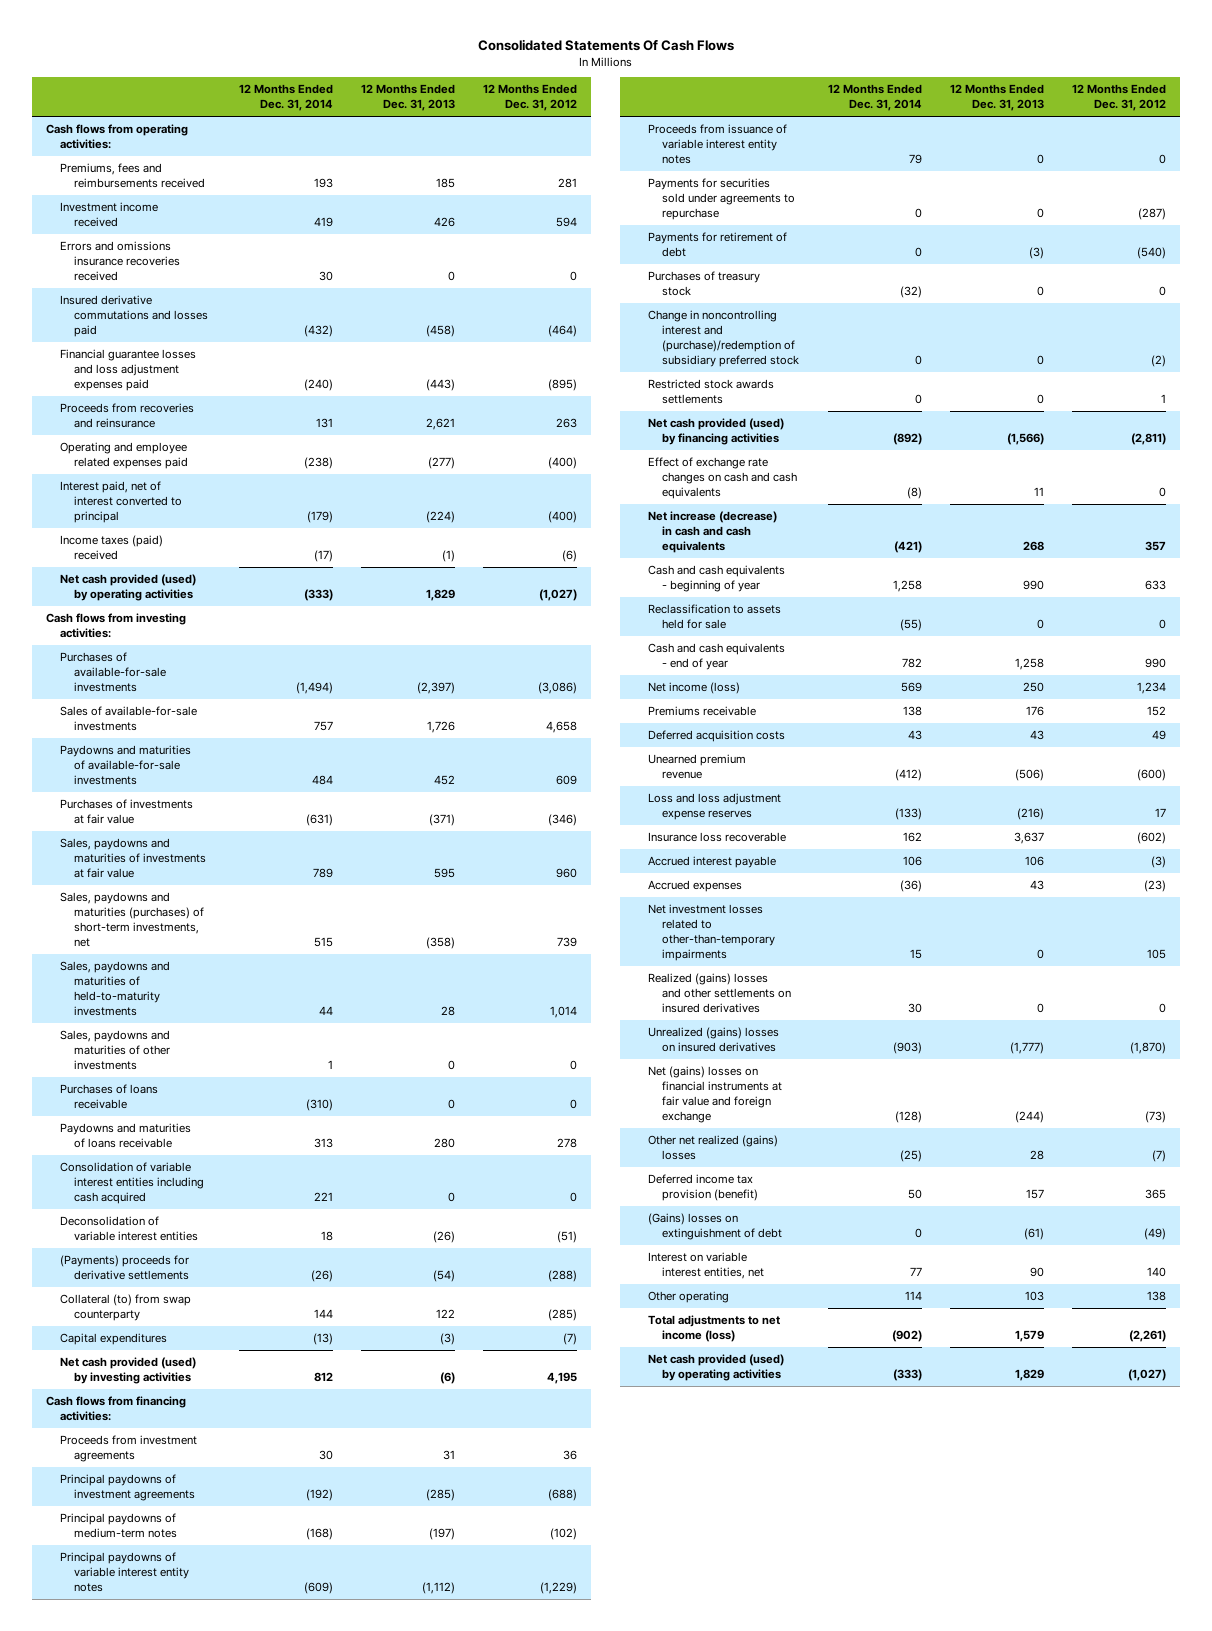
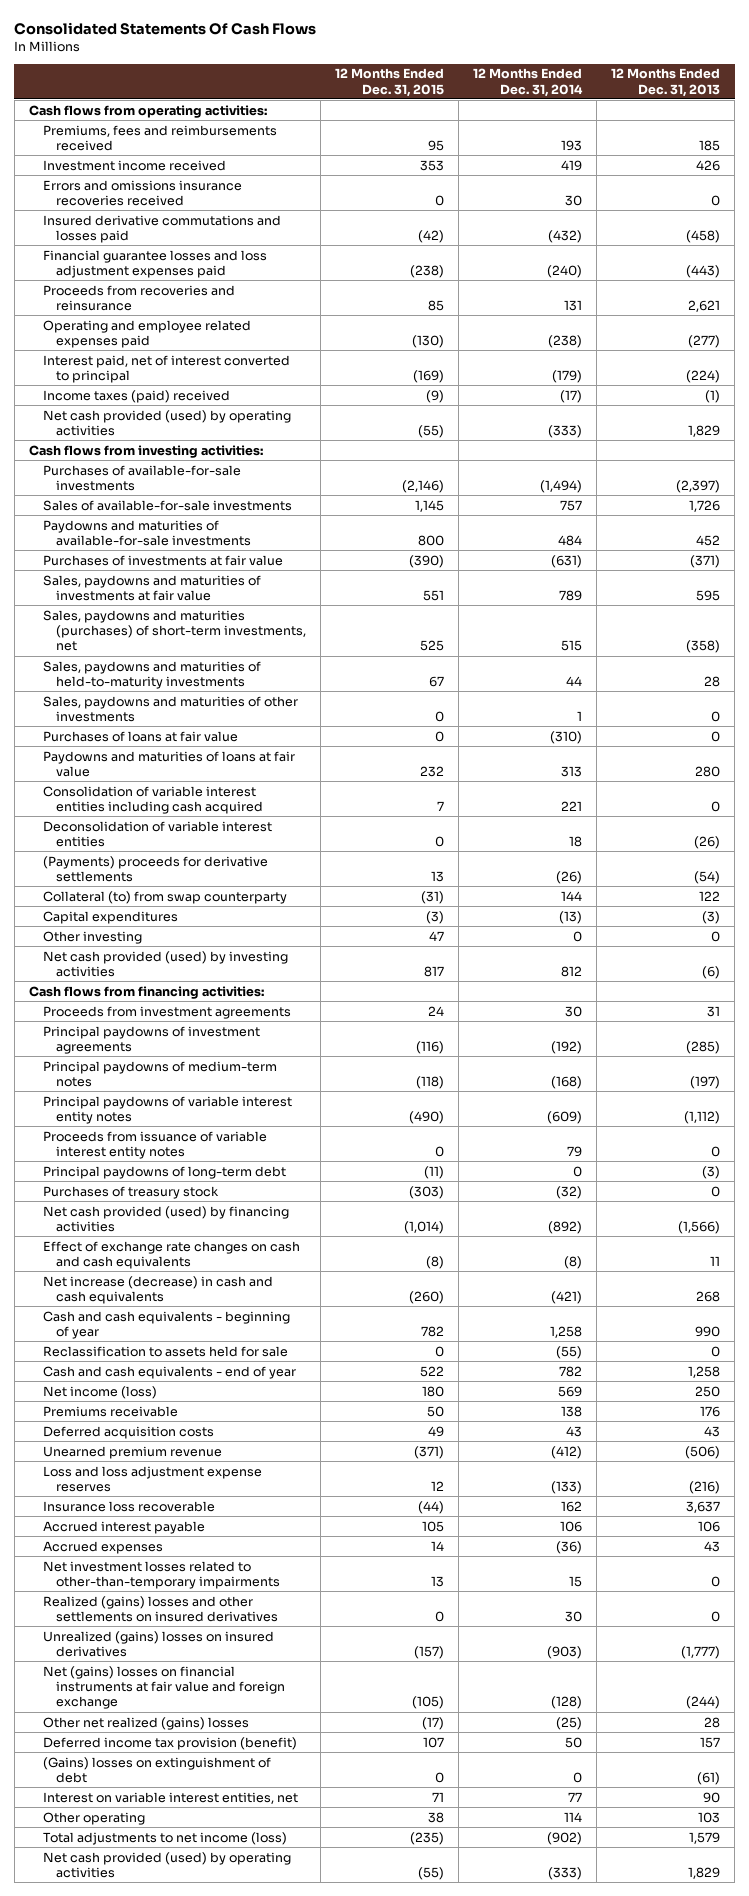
- | 12 Months Ended Dec. 31, 2014 | 12 Months Ended Dec. 31, 2013 | 12 Months Ended Dec. 31, 2012
+ | 12 Months Ended Dec. 31, 2015 | 12 Months Ended Dec. 31, 2014 | 12 Months Ended Dec. 31, 2013
- Purchases of loans receivable | (310) | 0 | 0
- Paydowns and maturities of loans receivable | 313 | 280 | 278
+ Purchases of loans at fair value | 0 | (310) | 0
+ Paydowns and maturities of loans at fair value | 232 | 313 | 280
+ Other investing | 47 | 0 | 0
- Payments for securities sold under agreements to repurchase | 0 | 0 | (287)
- Payments for retirement of debt | 0 | (3) | (540)
+ Principal paydowns of long-term debt | (11) | 0 | (3)
- Change in noncontrolling interest and (purchase)/redemption of subsidiary preferred stock | 0 | 0 | (2)
- Restricted stock awards settlements | 0 | 0 | 1

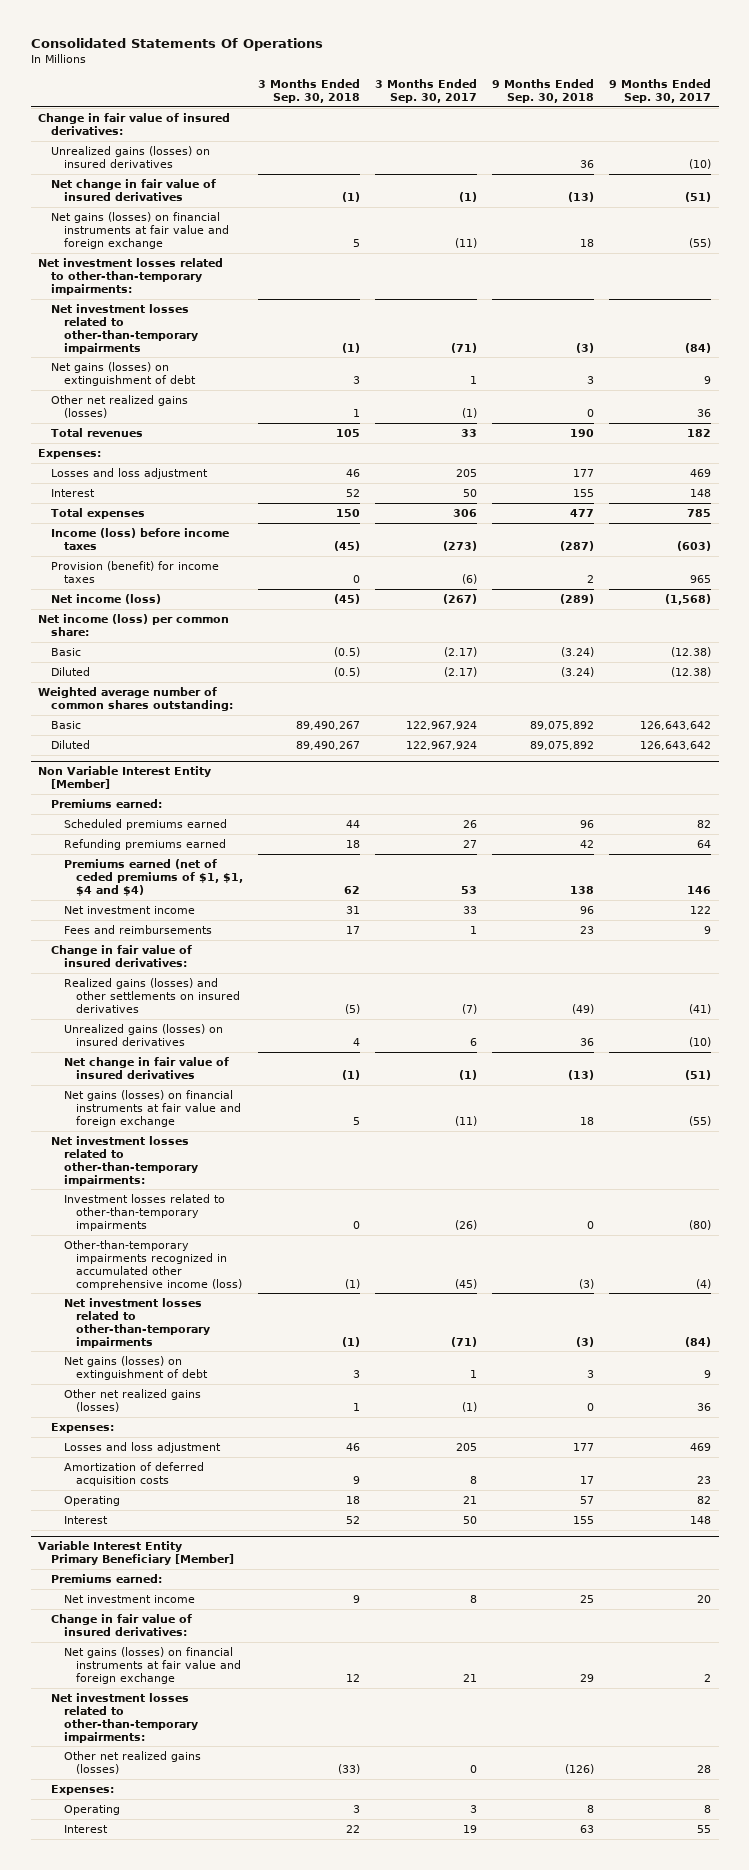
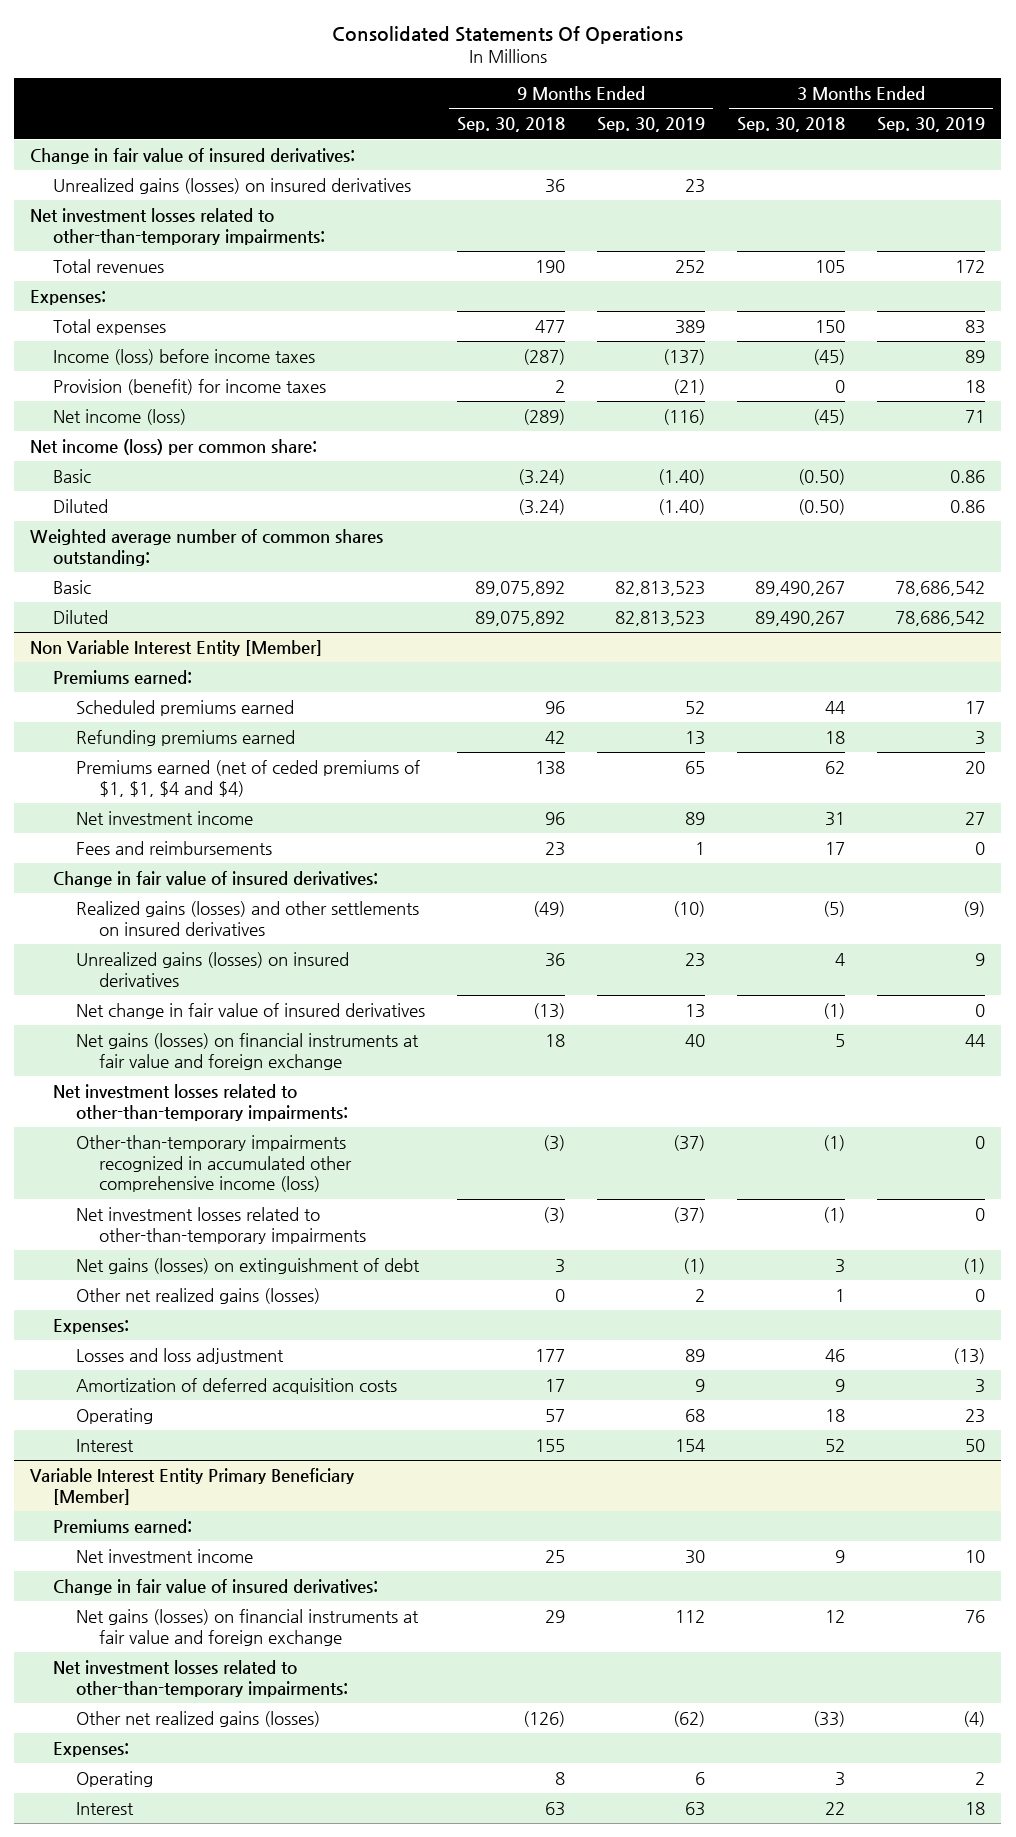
- | 3 Months Ended Sep. 30, 2018 | 3 Months Ended Sep. 30, 2017 | 9 Months Ended Sep. 30, 2018 | 9 Months Ended Sep. 30, 2017
+ | 9 Months Ended Sep. 30, 2018 | 9 Months Ended Sep. 30, 2019 | 3 Months Ended Sep. 30, 2018 | 3 Months Ended Sep. 30, 2019
- Net change in fair value of insured derivatives | (1) | (1) | (13) | (51)
- Net gains (losses) on financial instruments at fair value and foreign exchange | 5 | (11) | 18 | (55)
- Net investment losses related to other-than-temporary impairments | (1) | (71) | (3) | (84)
- Net gains (losses) on extinguishment of debt | 3 | 1 | 3 | 9
- Other net realized gains (losses) | 1 | (1) | 0 | 36
- Losses and loss adjustment | 46 | 205 | 177 | 469
- Interest | 52 | 50 | 155 | 148
- Basic | (0.5) | (2.17) | (3.24) | (12.38)
- Diluted | (0.5) | (2.17) | (3.24) | (12.38)
+ Basic | (3.24) | (1.40) | (0.50) | 0.86
+ Diluted | (3.24) | (1.40) | (0.50) | 0.86
@ Non Variable Interest Entity [Member]
- Investment losses related to other-than-temporary impairments | 0 | (26) | 0 | (80)

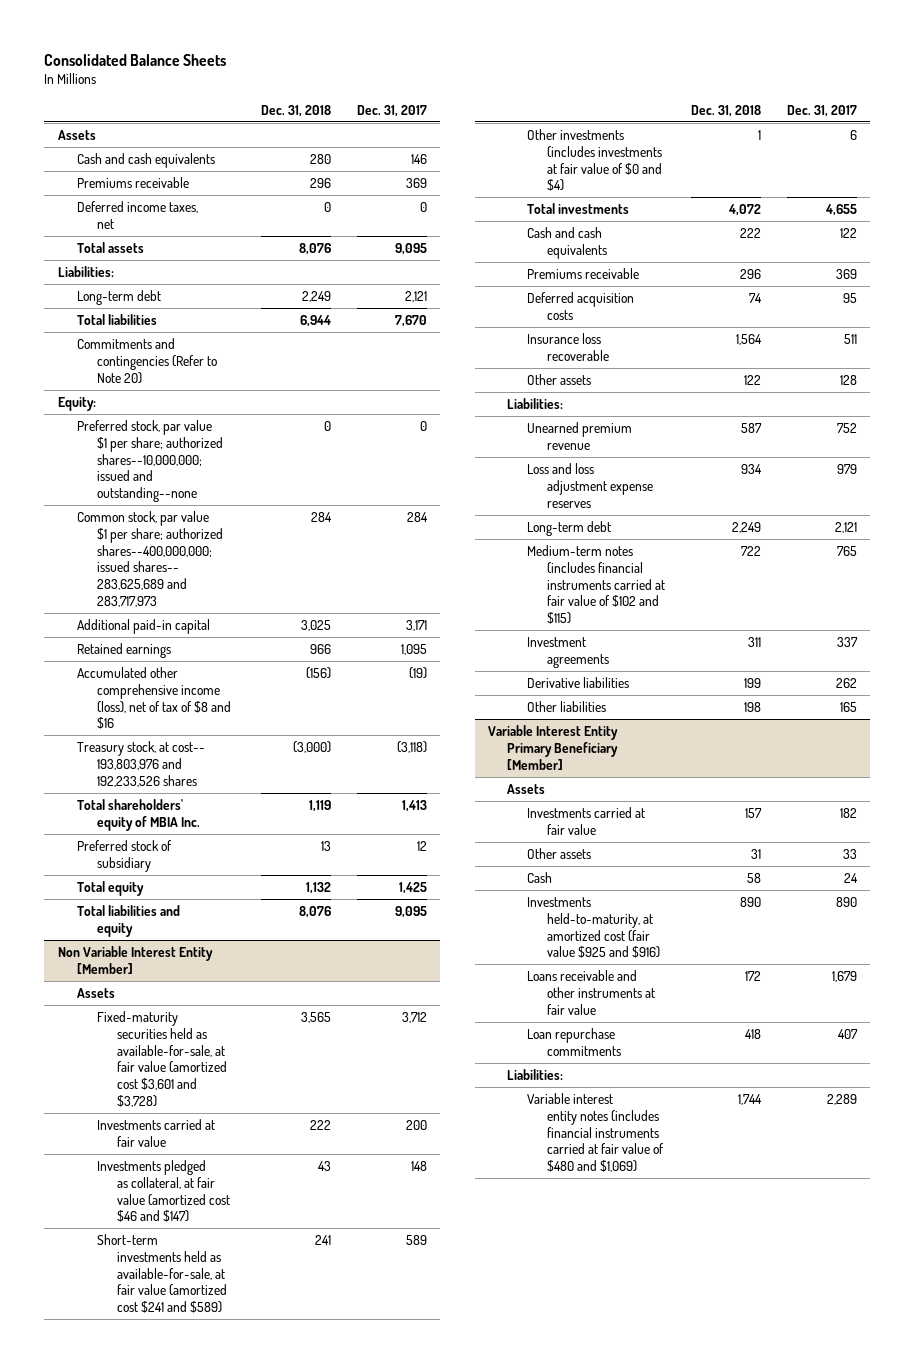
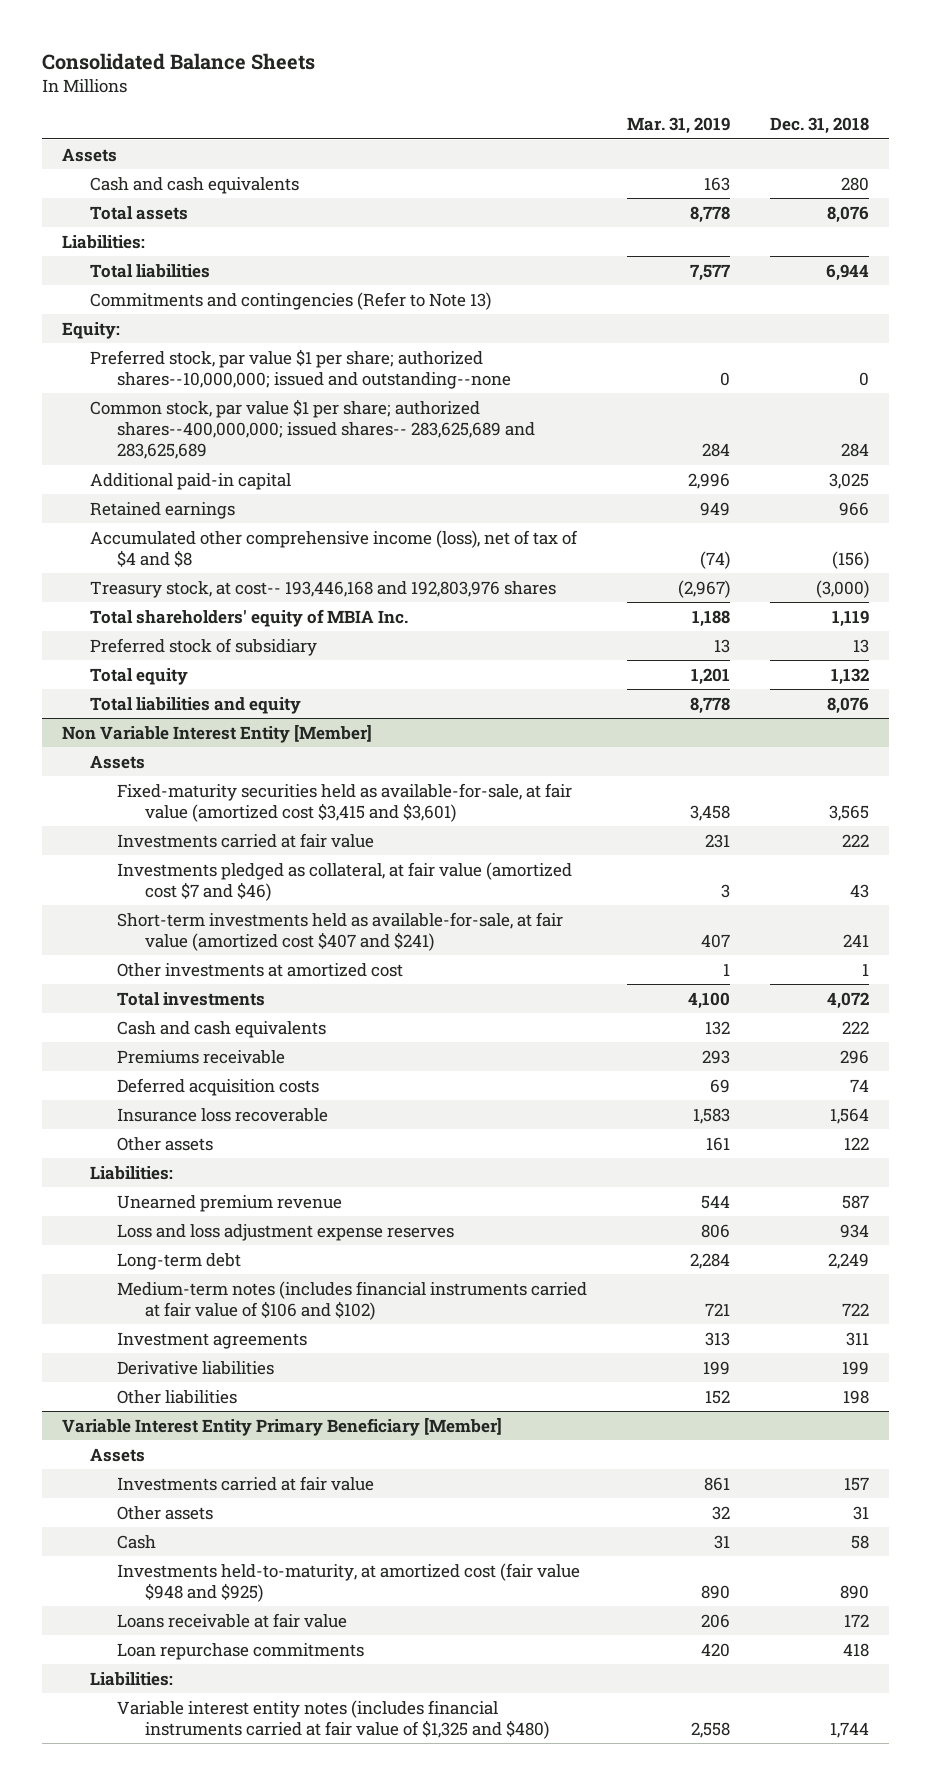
- | Dec. 31, 2018 | Dec. 31, 2017
+ | Mar. 31, 2019 | Dec. 31, 2018
- Premiums receivable | 296 | 369
- Deferred income taxes, net | 0 | 0
- Long-term debt | 2,249 | 2,121
- Commitments and contingencies (Refer to Note 20)
+ Commitments and contingencies (Refer to Note 13)
- Common stock, par value $1 per share; authorized shares--400,000,000; issued shares-- 283,625,689 and 283,717,973 | 284 | 284
+ Common stock, par value $1 per share; authorized shares--400,000,000; issued shares-- 283,625,689 and 283,625,689 | 284 | 284
- Accumulated other comprehensive income (loss), net of tax of $8 and $16 | (156) | (19)
- Treasury stock, at cost-- 193,803,976 and 192,233,526 shares | (3,000) | (3,118)
+ Accumulated other comprehensive income (loss), net of tax of $4 and $8 | (74) | (156)
+ Treasury stock, at cost-- 193,446,168 and 192,803,976 shares | (2,967) | (3,000)
@ Non Variable Interest Entity [Member]
- Fixed-maturity securities held as available-for-sale, at fair value (amortized cost $3,601 and $3,728) | 3,565 | 3,712
+ Fixed-maturity securities held as available-for-sale, at fair value (amortized cost $3,415 and $3,601) | 3,458 | 3,565
- Investments pledged as collateral, at fair value (amortized cost $46 and $147) | 43 | 148
- Short-term investments held as available-for-sale, at fair value (amortized cost $241 and $589) | 241 | 589
- Other investments (includes investments at fair value of $0 and $4) | 1 | 6
+ Investments pledged as collateral, at fair value (amortized cost $7 and $46) | 3 | 43
+ Short-term investments held as available-for-sale, at fair value (amortized cost $407 and $241) | 407 | 241
+ Other investments at amortized cost | 1 | 1
- Medium-term notes (includes financial instruments carried at fair value of $102 and $115) | 722 | 765
+ Medium-term notes (includes financial instruments carried at fair value of $106 and $102) | 721 | 722
@ Variable Interest Entity Primary Beneficiary [Member]
- Investments held-to-maturity, at amortized cost (fair value $925 and $916) | 890 | 890
- Loans receivable and other instruments at fair value | 172 | 1,679
+ Investments held-to-maturity, at amortized cost (fair value $948 and $925) | 890 | 890
+ Loans receivable at fair value | 206 | 172
- Variable interest entity notes (includes financial instruments carried at fair value of $480 and $1,069) | 1,744 | 2,289
+ Variable interest entity notes (includes financial instruments carried at fair value of $1,325 and $480) | 2,558 | 1,744

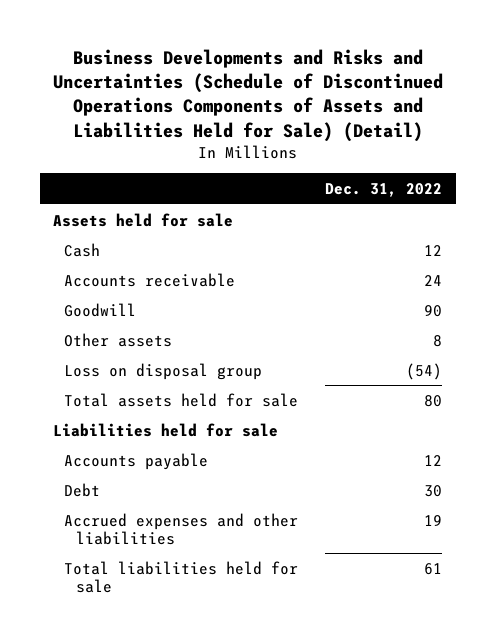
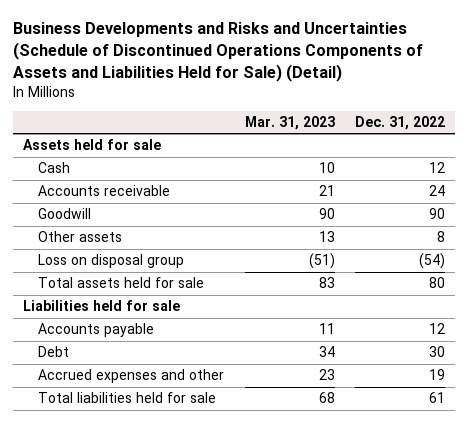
- | Dec. 31, 2022
+ | Mar. 31, 2023 | Dec. 31, 2022
- Accrued expenses and other liabilities | 19
+ Accrued expenses and other | 23 | 19

